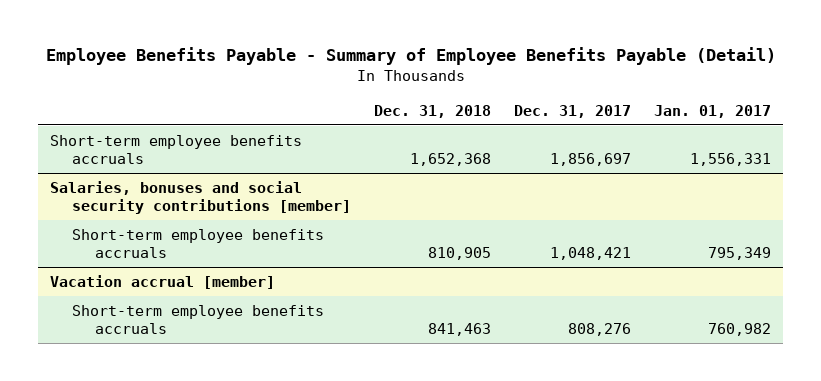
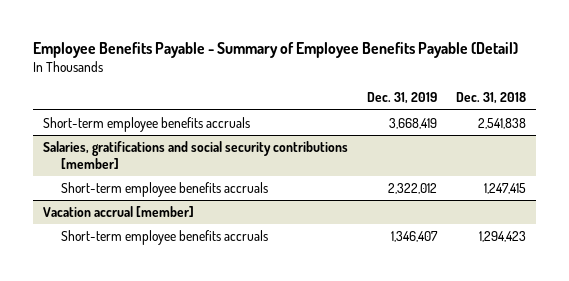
- | Dec. 31, 2018 | Dec. 31, 2017 | Jan. 01, 2017
+ | Dec. 31, 2019 | Dec. 31, 2018
- Short-term employee benefits accruals | 1,652,368 | 1,856,697 | 1,556,331
- Salaries, bonuses and social security contributions [member]
- Short-term employee benefits accruals | 810,905 | 1,048,421 | 795,349
+ Short-term employee benefits accruals | 3,668,419 | 2,541,838
+ Salaries, gratifications and social security contributions [member]
+ Short-term employee benefits accruals | 2,322,012 | 1,247,415
@ Vacation accrual [member]
- Short-term employee benefits accruals | 841,463 | 808,276 | 760,982
+ Short-term employee benefits accruals | 1,346,407 | 1,294,423

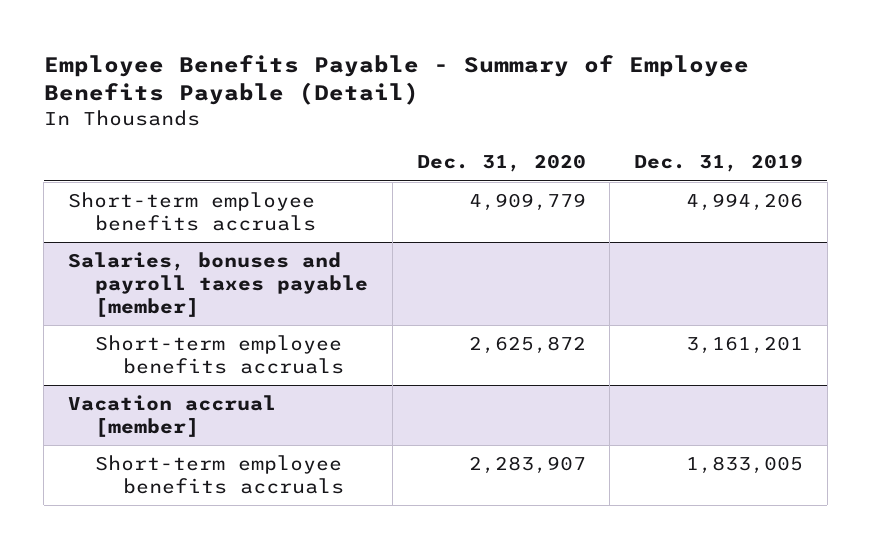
- | Dec. 31, 2019 | Dec. 31, 2018
+ | Dec. 31, 2020 | Dec. 31, 2019
- Short-term employee benefits accruals | 3,668,419 | 2,541,838
- Salaries, gratifications and social security contributions [member]
- Short-term employee benefits accruals | 2,322,012 | 1,247,415
+ Short-term employee benefits accruals | 4,909,779 | 4,994,206
+ Salaries, bonuses and payroll taxes payable [member]
+ Short-term employee benefits accruals | 2,625,872 | 3,161,201
@ Vacation accrual [member]
- Short-term employee benefits accruals | 1,346,407 | 1,294,423
+ Short-term employee benefits accruals | 2,283,907 | 1,833,005

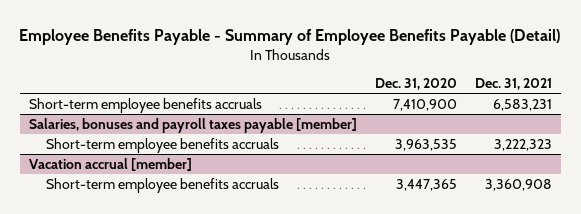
- | Dec. 31, 2020 | Dec. 31, 2019
+ | Dec. 31, 2020 | Dec. 31, 2021
- Short-term employee benefits accruals | 4,909,779 | 4,994,206
+ Short-term employee benefits accruals | 7,410,900 | 6,583,231
@ Salaries, bonuses and payroll taxes payable [member]
- Short-term employee benefits accruals | 2,625,872 | 3,161,201
+ Short-term employee benefits accruals | 3,963,535 | 3,222,323
@ Vacation accrual [member]
- Short-term employee benefits accruals | 2,283,907 | 1,833,005
+ Short-term employee benefits accruals | 3,447,365 | 3,360,908

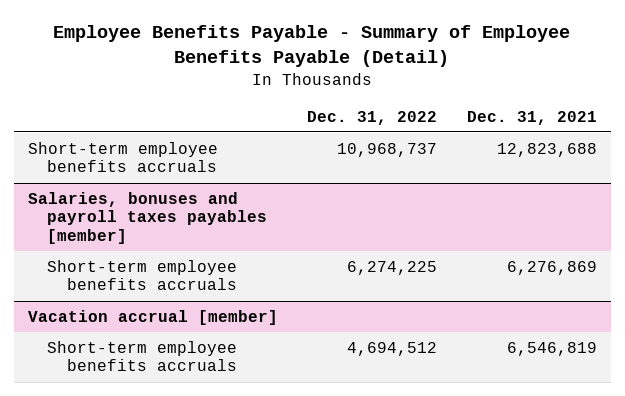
- | Dec. 31, 2020 | Dec. 31, 2021
+ | Dec. 31, 2022 | Dec. 31, 2021
- Short-term employee benefits accruals | 7,410,900 | 6,583,231
- Salaries, bonuses and payroll taxes payable [member]
- Short-term employee benefits accruals | 3,963,535 | 3,222,323
+ Short-term employee benefits accruals | 10,968,737 | 12,823,688
+ Salaries, bonuses and payroll taxes payables [member]
+ Short-term employee benefits accruals | 6,274,225 | 6,276,869
@ Vacation accrual [member]
- Short-term employee benefits accruals | 3,447,365 | 3,360,908
+ Short-term employee benefits accruals | 4,694,512 | 6,546,819

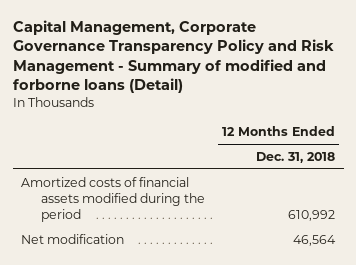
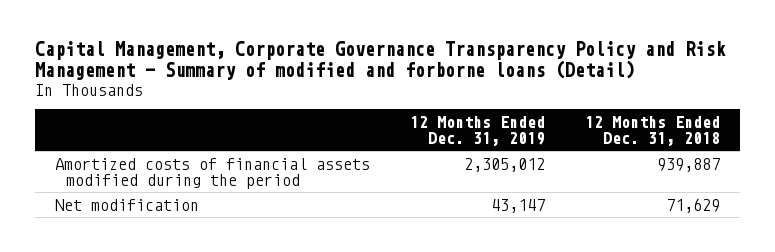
- | 12 Months Ended Dec. 31, 2018
+ | 12 Months Ended Dec. 31, 2019 | 12 Months Ended Dec. 31, 2018
- Amortized costs of financial assets modified during the period | 610,992
- Net modification | 46,564
+ Amortized costs of financial assets modified during the period | 2,305,012 | 939,887
+ Net modification | 43,147 | 71,629

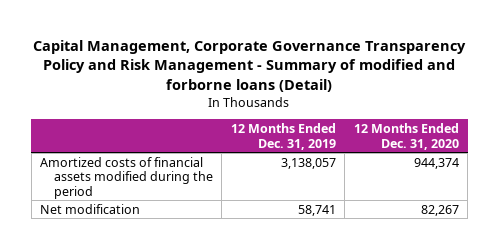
- | 12 Months Ended Dec. 31, 2019 | 12 Months Ended Dec. 31, 2018
+ | 12 Months Ended Dec. 31, 2019 | 12 Months Ended Dec. 31, 2020
- Amortized costs of financial assets modified during the period | 2,305,012 | 939,887
- Net modification | 43,147 | 71,629
+ Amortized costs of financial assets modified during the period | 3,138,057 | 944,374
+ Net modification | 58,741 | 82,267

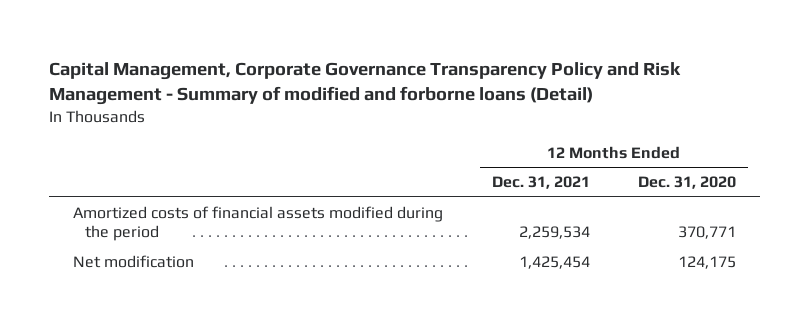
- | 12 Months Ended Dec. 31, 2019 | 12 Months Ended Dec. 31, 2020
+ | 12 Months Ended Dec. 31, 2021 | 12 Months Ended Dec. 31, 2020
- Amortized costs of financial assets modified during the period | 3,138,057 | 944,374
- Net modification | 58,741 | 82,267
+ Amortized costs of financial assets modified during the period | 2,259,534 | 370,771
+ Net modification | 1,425,454 | 124,175

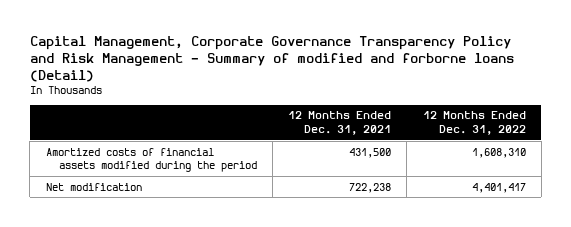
- | 12 Months Ended Dec. 31, 2021 | 12 Months Ended Dec. 31, 2020
+ | 12 Months Ended Dec. 31, 2021 | 12 Months Ended Dec. 31, 2022
- Amortized costs of financial assets modified during the period | 2,259,534 | 370,771
- Net modification | 1,425,454 | 124,175
+ Amortized costs of financial assets modified during the period | 431,500 | 1,608,310
+ Net modification | 722,238 | 4,401,417

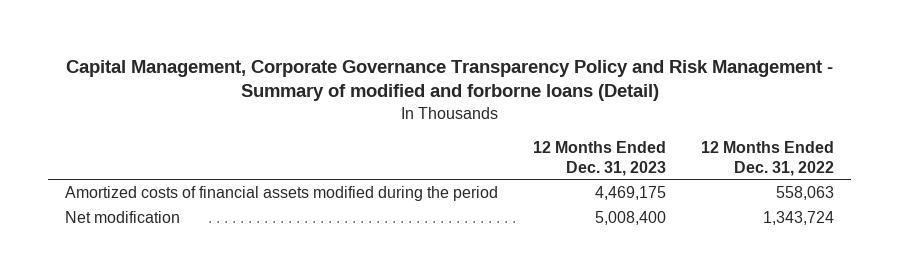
- | 12 Months Ended Dec. 31, 2021 | 12 Months Ended Dec. 31, 2022
+ | 12 Months Ended Dec. 31, 2023 | 12 Months Ended Dec. 31, 2022
- Amortized costs of financial assets modified during the period | 431,500 | 1,608,310
- Net modification | 722,238 | 4,401,417
+ Amortized costs of financial assets modified during the period | 4,469,175 | 558,063
+ Net modification | 5,008,400 | 1,343,724

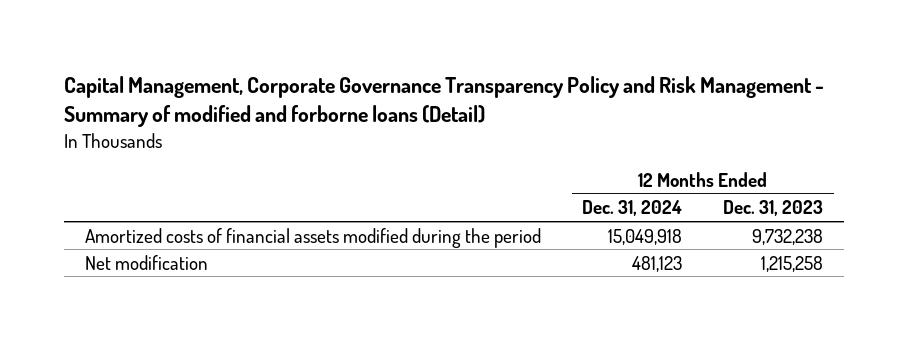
- | 12 Months Ended Dec. 31, 2023 | 12 Months Ended Dec. 31, 2022
+ | 12 Months Ended Dec. 31, 2024 | 12 Months Ended Dec. 31, 2023
- Amortized costs of financial assets modified during the period | 4,469,175 | 558,063
- Net modification | 5,008,400 | 1,343,724
+ Amortized costs of financial assets modified during the period | 15,049,918 | 9,732,238
+ Net modification | 481,123 | 1,215,258

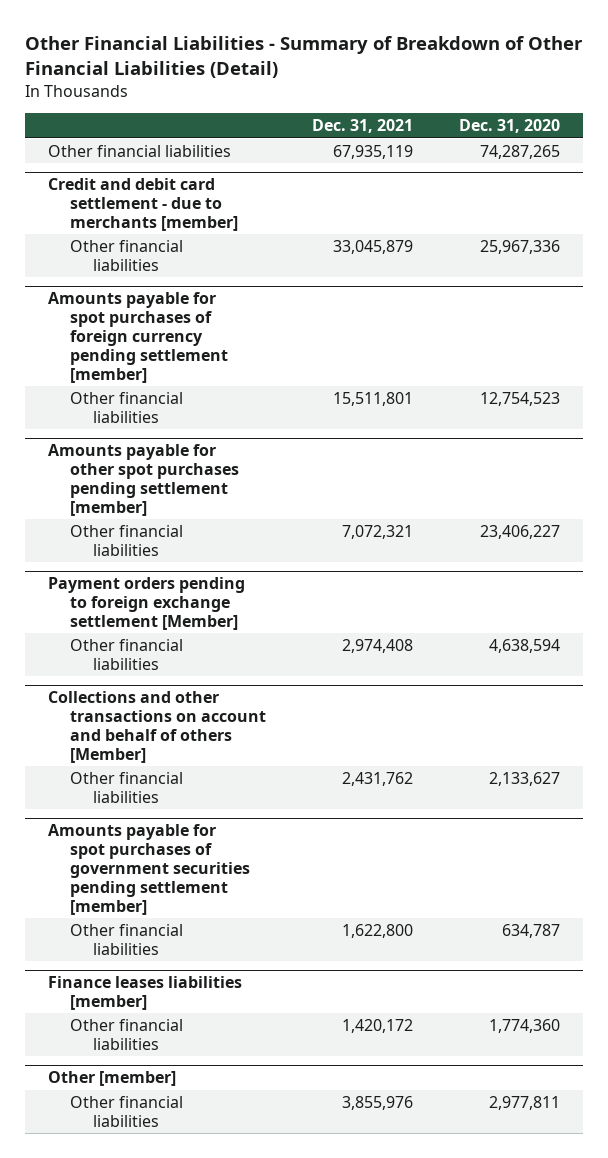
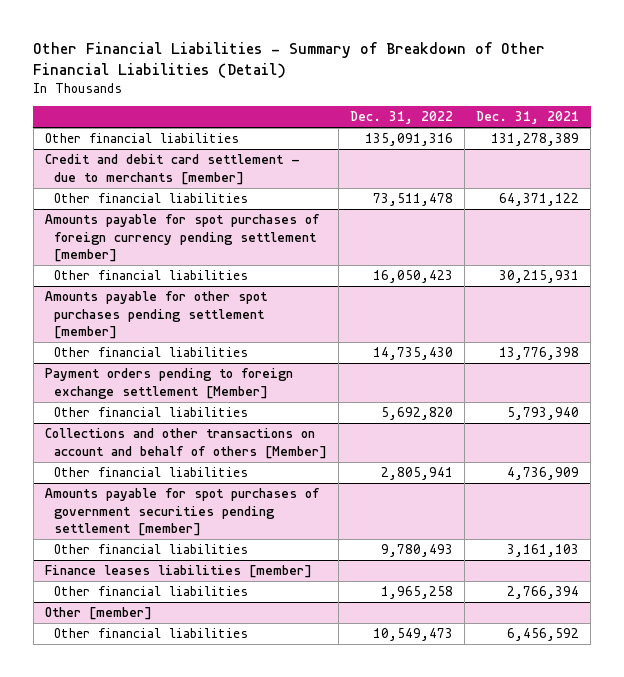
- | Dec. 31, 2021 | Dec. 31, 2020
+ | Dec. 31, 2022 | Dec. 31, 2021
- Other financial liabilities | 67,935,119 | 74,287,265
+ Other financial liabilities | 135,091,316 | 131,278,389
@ Credit and debit card settlement - due to merchants [member]
- Other financial liabilities | 33,045,879 | 25,967,336
+ Other financial liabilities | 73,511,478 | 64,371,122
@ Amounts payable for spot purchases of foreign currency pending settlement [member]
- Other financial liabilities | 15,511,801 | 12,754,523
+ Other financial liabilities | 16,050,423 | 30,215,931
@ Amounts payable for other spot purchases pending settlement [member]
- Other financial liabilities | 7,072,321 | 23,406,227
+ Other financial liabilities | 14,735,430 | 13,776,398
@ Payment orders pending to foreign exchange settlement [Member]
- Other financial liabilities | 2,974,408 | 4,638,594
+ Other financial liabilities | 5,692,820 | 5,793,940
@ Collections and other transactions on account and behalf of others [Member]
- Other financial liabilities | 2,431,762 | 2,133,627
+ Other financial liabilities | 2,805,941 | 4,736,909
@ Amounts payable for spot purchases of government securities pending settlement [member]
- Other financial liabilities | 1,622,800 | 634,787
+ Other financial liabilities | 9,780,493 | 3,161,103
@ Finance leases liabilities [member]
- Other financial liabilities | 1,420,172 | 1,774,360
+ Other financial liabilities | 1,965,258 | 2,766,394
@ Other [member]
- Other financial liabilities | 3,855,976 | 2,977,811
+ Other financial liabilities | 10,549,473 | 6,456,592

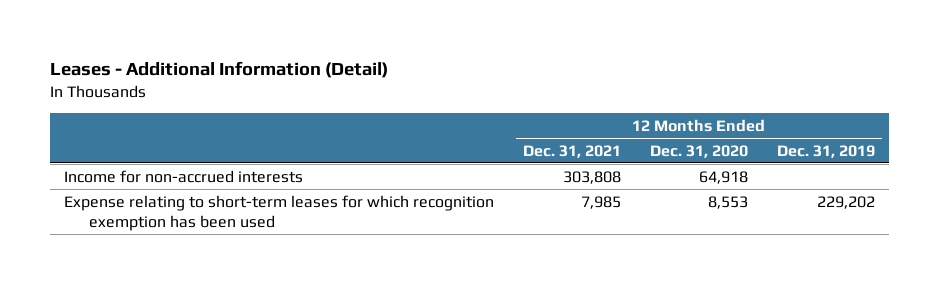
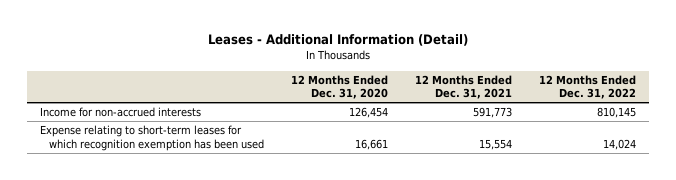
- | 12 Months Ended Dec. 31, 2021 | 12 Months Ended Dec. 31, 2020 | 12 Months Ended Dec. 31, 2019
+ | 12 Months Ended Dec. 31, 2020 | 12 Months Ended Dec. 31, 2021 | 12 Months Ended Dec. 31, 2022
- Income for non-accrued interests | 303,808 | 64,918 |
- Expense relating to short-term leases for which recognition exemption has been used | 7,985 | 8,553 | 229,202
+ Income for non-accrued interests | 126,454 | 591,773 | 810,145
+ Expense relating to short-term leases for which recognition exemption has been used | 16,661 | 15,554 | 14,024

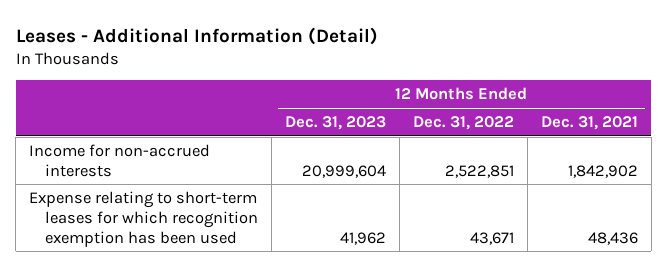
- | 12 Months Ended Dec. 31, 2020 | 12 Months Ended Dec. 31, 2021 | 12 Months Ended Dec. 31, 2022
+ | 12 Months Ended Dec. 31, 2023 | 12 Months Ended Dec. 31, 2022 | 12 Months Ended Dec. 31, 2021
- Income for non-accrued interests | 126,454 | 591,773 | 810,145
- Expense relating to short-term leases for which recognition exemption has been used | 16,661 | 15,554 | 14,024
+ Income for non-accrued interests | 20,999,604 | 2,522,851 | 1,842,902
+ Expense relating to short-term leases for which recognition exemption has been used | 41,962 | 43,671 | 48,436

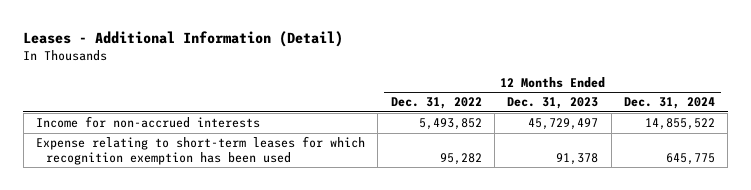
- | 12 Months Ended Dec. 31, 2023 | 12 Months Ended Dec. 31, 2022 | 12 Months Ended Dec. 31, 2021
+ | 12 Months Ended Dec. 31, 2022 | 12 Months Ended Dec. 31, 2023 | 12 Months Ended Dec. 31, 2024
- Income for non-accrued interests | 20,999,604 | 2,522,851 | 1,842,902
- Expense relating to short-term leases for which recognition exemption has been used | 41,962 | 43,671 | 48,436
+ Income for non-accrued interests | 5,493,852 | 45,729,497 | 14,855,522
+ Expense relating to short-term leases for which recognition exemption has been used | 95,282 | 91,378 | 645,775

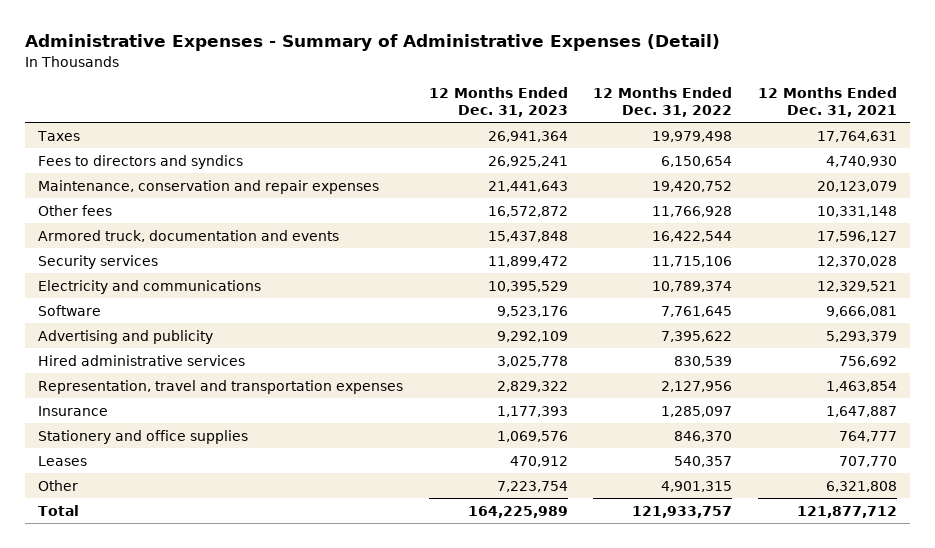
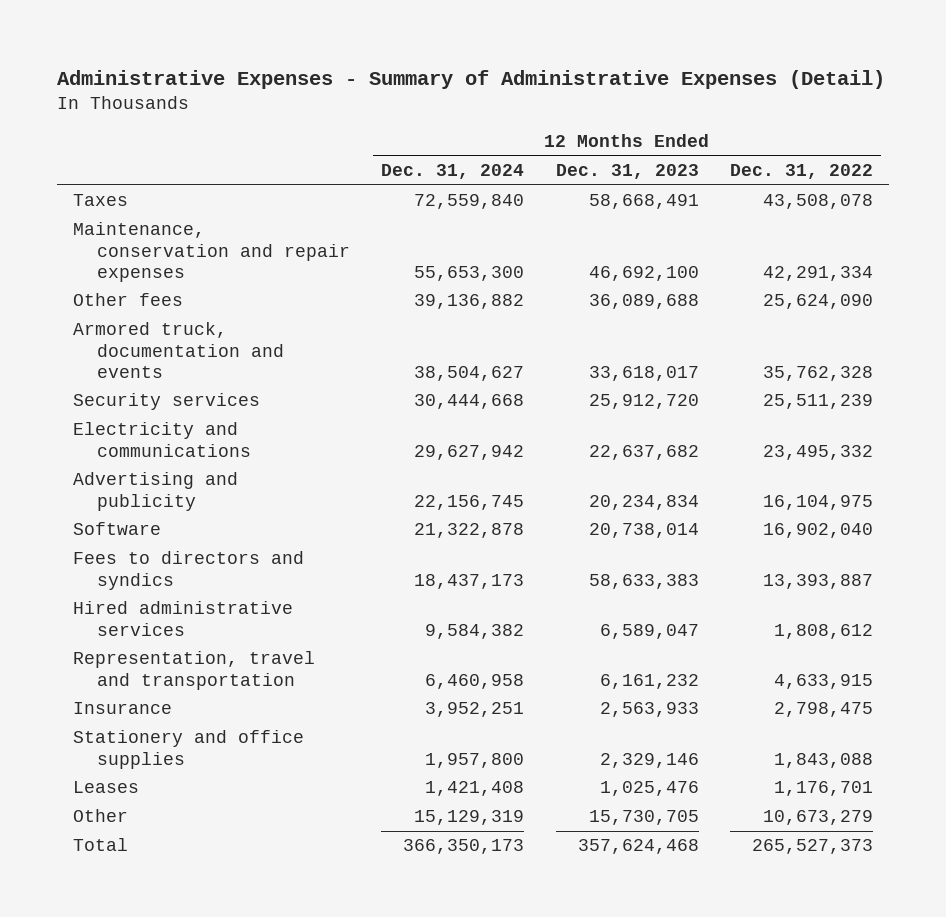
- | 12 Months Ended Dec. 31, 2023 | 12 Months Ended Dec. 31, 2022 | 12 Months Ended Dec. 31, 2021
+ | 12 Months Ended Dec. 31, 2024 | 12 Months Ended Dec. 31, 2023 | 12 Months Ended Dec. 31, 2022
- Taxes | 26,941,364 | 19,979,498 | 17,764,631
- Fees to directors and syndics | 26,925,241 | 6,150,654 | 4,740,930
- Maintenance, conservation and repair expenses | 21,441,643 | 19,420,752 | 20,123,079
- Other fees | 16,572,872 | 11,766,928 | 10,331,148
- Armored truck, documentation and events | 15,437,848 | 16,422,544 | 17,596,127
- Security services | 11,899,472 | 11,715,106 | 12,370,028
- Electricity and communications | 10,395,529 | 10,789,374 | 12,329,521
- Software | 9,523,176 | 7,761,645 | 9,666,081
- Advertising and publicity | 9,292,109 | 7,395,622 | 5,293,379
- Hired administrative services | 3,025,778 | 830,539 | 756,692
- Representation, travel and transportation expenses | 2,829,322 | 2,127,956 | 1,463,854
- Insurance | 1,177,393 | 1,285,097 | 1,647,887
- Stationery and office supplies | 1,069,576 | 846,370 | 764,777
- Leases | 470,912 | 540,357 | 707,770
- Other | 7,223,754 | 4,901,315 | 6,321,808
- Total | 164,225,989 | 121,933,757 | 121,877,712
+ Taxes | 72,559,840 | 58,668,491 | 43,508,078
+ Maintenance, conservation and repair expenses | 55,653,300 | 46,692,100 | 42,291,334
+ Other fees | 39,136,882 | 36,089,688 | 25,624,090
+ Armored truck, documentation and events | 38,504,627 | 33,618,017 | 35,762,328
+ Security services | 30,444,668 | 25,912,720 | 25,511,239
+ Electricity and communications | 29,627,942 | 22,637,682 | 23,495,332
+ Advertising and publicity | 22,156,745 | 20,234,834 | 16,104,975
+ Software | 21,322,878 | 20,738,014 | 16,902,040
+ Fees to directors and syndics | 18,437,173 | 58,633,383 | 13,393,887
+ Hired administrative services | 9,584,382 | 6,589,047 | 1,808,612
+ Representation, travel and transportation | 6,460,958 | 6,161,232 | 4,633,915
+ Insurance | 3,952,251 | 2,563,933 | 2,798,475
+ Stationery and office supplies | 1,957,800 | 2,329,146 | 1,843,088
+ Leases | 1,421,408 | 1,025,476 | 1,176,701
+ Other | 15,129,319 | 15,730,705 | 10,673,279
+ Total | 366,350,173 | 357,624,468 | 265,527,373

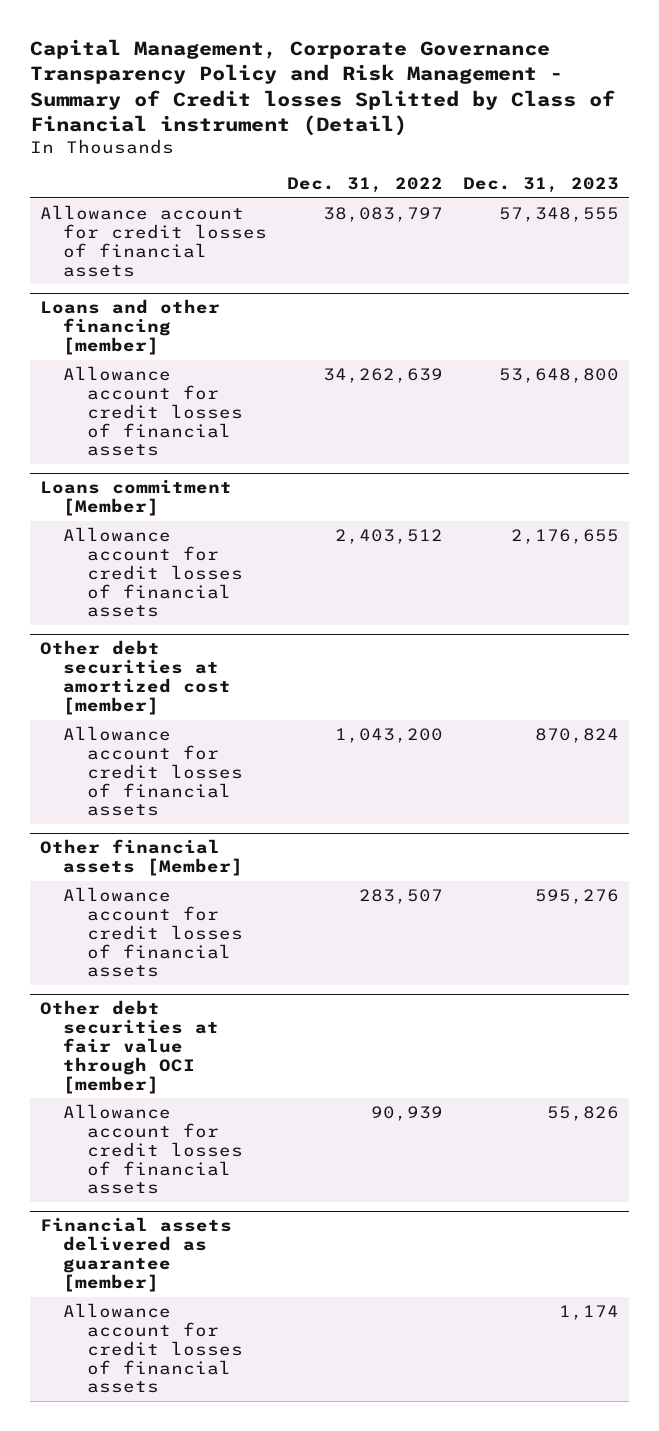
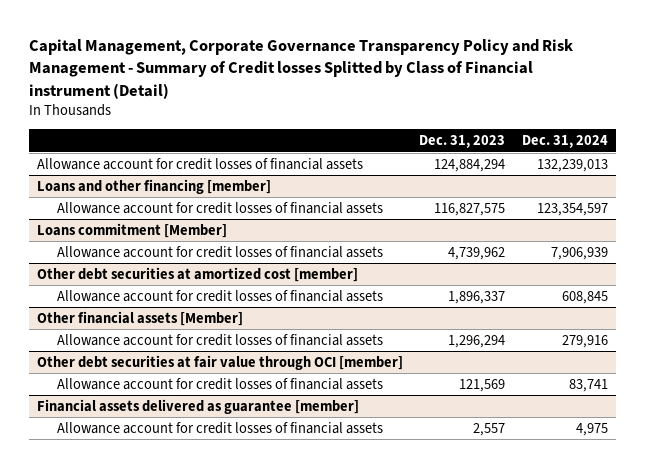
- | Dec. 31, 2022 | Dec. 31, 2023
+ | Dec. 31, 2023 | Dec. 31, 2024
- Allowance account for credit losses of financial assets | 38,083,797 | 57,348,555
+ Allowance account for credit losses of financial assets | 124,884,294 | 132,239,013
@ Loans and other financing [member]
- Allowance account for credit losses of financial assets | 34,262,639 | 53,648,800
+ Allowance account for credit losses of financial assets | 116,827,575 | 123,354,597
@ Loans commitment [Member]
- Allowance account for credit losses of financial assets | 2,403,512 | 2,176,655
+ Allowance account for credit losses of financial assets | 4,739,962 | 7,906,939
@ Other debt securities at amortized cost [member]
- Allowance account for credit losses of financial assets | 1,043,200 | 870,824
+ Allowance account for credit losses of financial assets | 1,896,337 | 608,845
@ Other financial assets [Member]
- Allowance account for credit losses of financial assets | 283,507 | 595,276
+ Allowance account for credit losses of financial assets | 1,296,294 | 279,916
@ Other debt securities at fair value through OCI [member]
- Allowance account for credit losses of financial assets | 90,939 | 55,826
+ Allowance account for credit losses of financial assets | 121,569 | 83,741
@ Financial assets delivered as guarantee [member]
- Allowance account for credit losses of financial assets | | 1,174
+ Allowance account for credit losses of financial assets | 2,557 | 4,975

